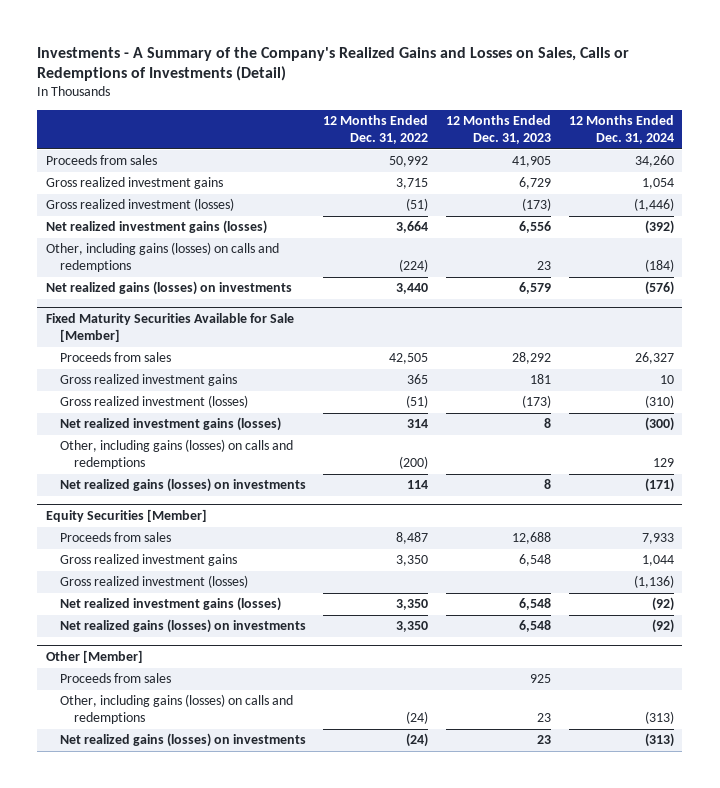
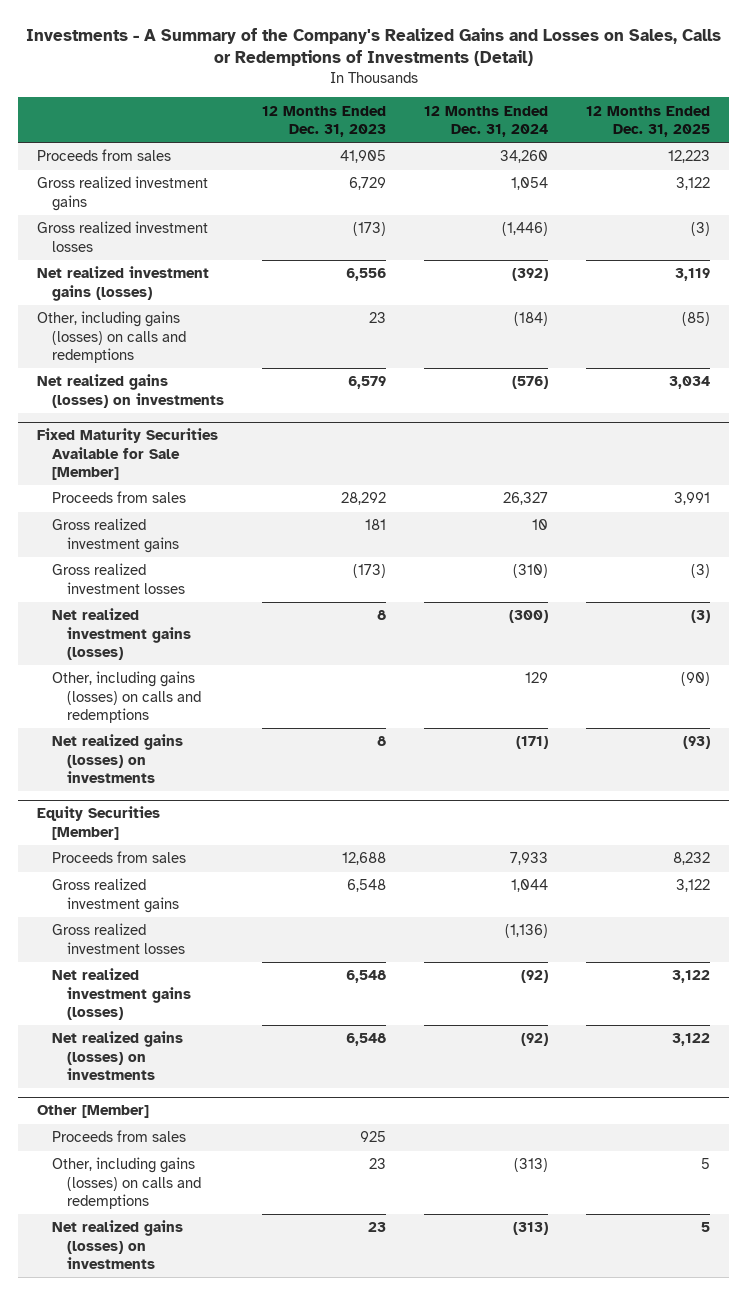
- | 12 Months Ended Dec. 31, 2022 | 12 Months Ended Dec. 31, 2023 | 12 Months Ended Dec. 31, 2024
+ | 12 Months Ended Dec. 31, 2023 | 12 Months Ended Dec. 31, 2024 | 12 Months Ended Dec. 31, 2025
- Gross realized investment (losses) | (51) | (173) | (1,446)
+ Gross realized investment losses | (173) | (1,446) | (3)
@ Fixed Maturity Securities Available for Sale [Member]
- Gross realized investment (losses) | (51) | (173) | (310)
+ Gross realized investment losses | (173) | (310) | (3)
@ Equity Securities [Member]
- Gross realized investment (losses) | | | (1,136)
+ Gross realized investment losses | | (1,136) |

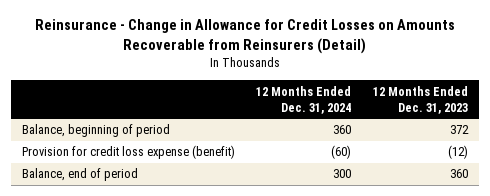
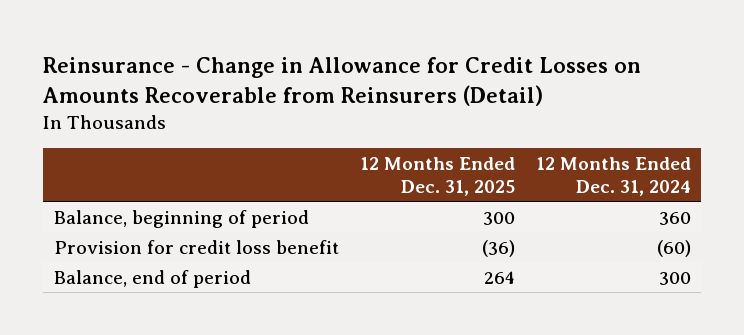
- | 12 Months Ended Dec. 31, 2024 | 12 Months Ended Dec. 31, 2023
+ | 12 Months Ended Dec. 31, 2025 | 12 Months Ended Dec. 31, 2024
- Provision for credit loss expense (benefit) | (60) | (12)
+ Provision for credit loss benefit | (36) | (60)

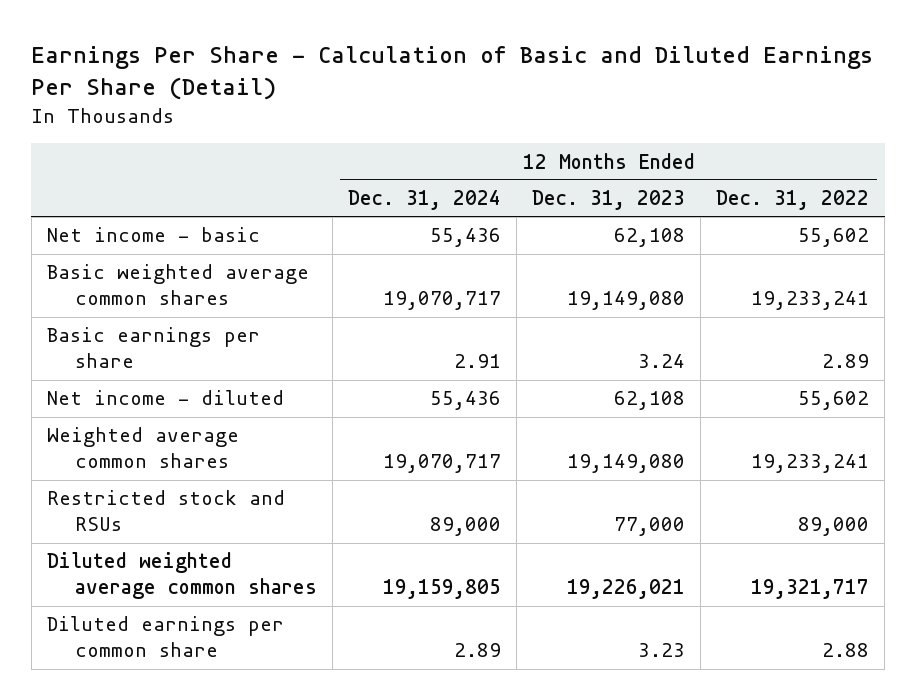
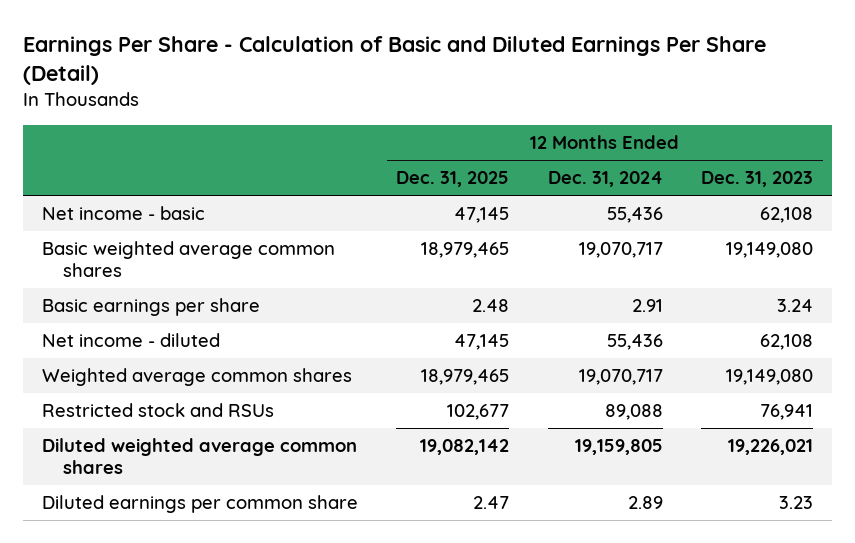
- | 12 Months Ended Dec. 31, 2024 | 12 Months Ended Dec. 31, 2023 | 12 Months Ended Dec. 31, 2022
+ | 12 Months Ended Dec. 31, 2025 | 12 Months Ended Dec. 31, 2024 | 12 Months Ended Dec. 31, 2023
- Restricted stock and RSUs | 89,000 | 77,000 | 89,000
+ Restricted stock and RSUs | 102,677 | 89,088 | 76,941

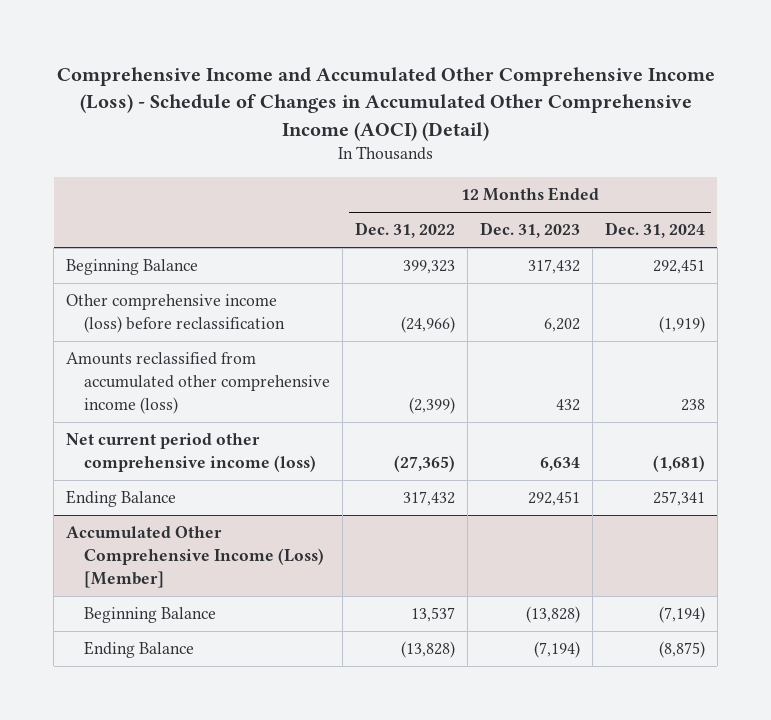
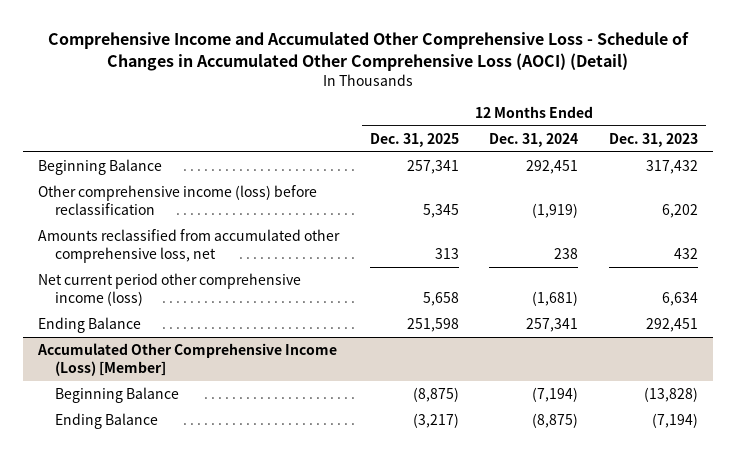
- Comprehensive Income and Accumulated Other Comprehensive Income (Loss) - Schedule of Changes in Accumulated Other Comprehensive Income (AOCI) (Detail)
+ Comprehensive Income and Accumulated Other Comprehensive Loss - Schedule of Changes in Accumulated Other Comprehensive Loss (AOCI) (Detail)
- | 12 Months Ended Dec. 31, 2022 | 12 Months Ended Dec. 31, 2023 | 12 Months Ended Dec. 31, 2024
+ | 12 Months Ended Dec. 31, 2025 | 12 Months Ended Dec. 31, 2024 | 12 Months Ended Dec. 31, 2023
- Amounts reclassified from accumulated other comprehensive income (loss) | (2,399) | 432 | 238
+ Amounts reclassified from accumulated other comprehensive loss, net | 313 | 238 | 432

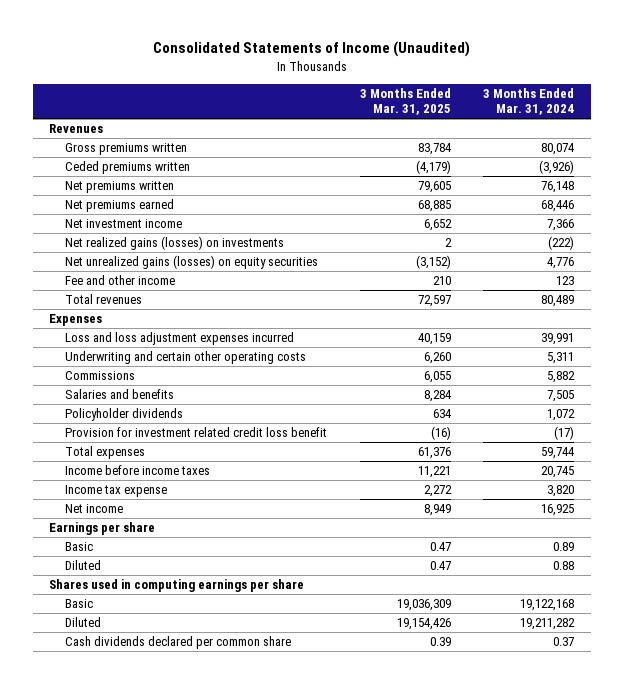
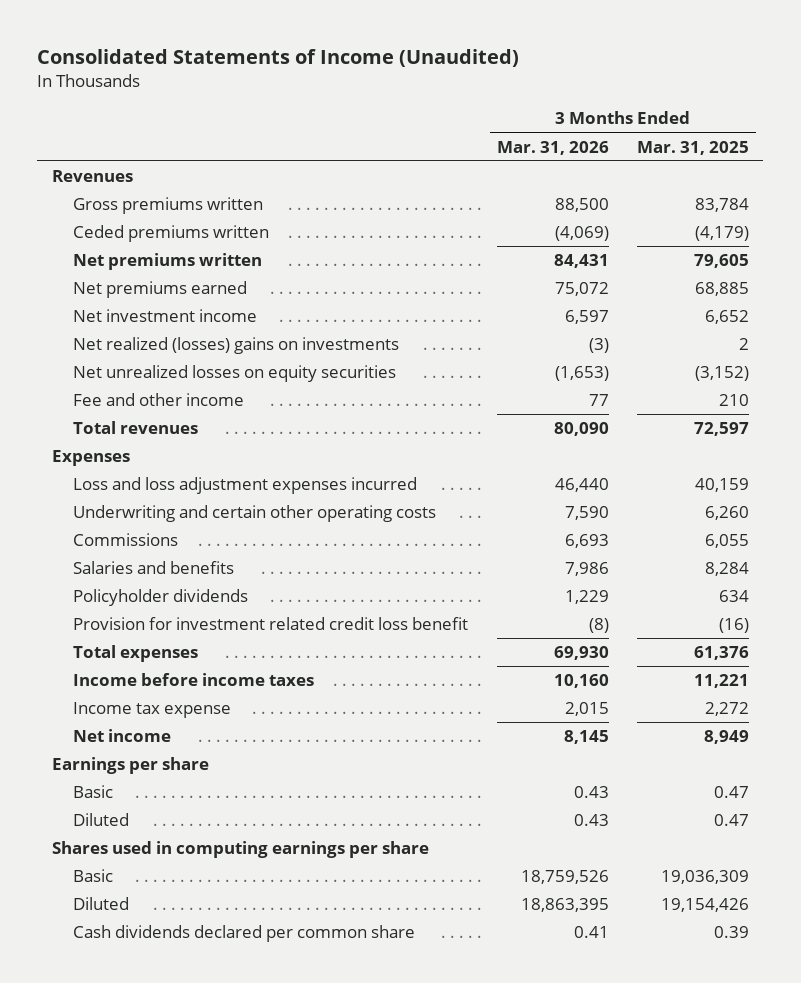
- | 3 Months Ended Mar. 31, 2025 | 3 Months Ended Mar. 31, 2024
+ | 3 Months Ended Mar. 31, 2026 | 3 Months Ended Mar. 31, 2025
- Net realized gains (losses) on investments | 2 | (222)
- Net unrealized gains (losses) on equity securities | (3,152) | 4,776
+ Net realized (losses) gains on investments | (3) | 2
+ Net unrealized losses on equity securities | (1,653) | (3,152)

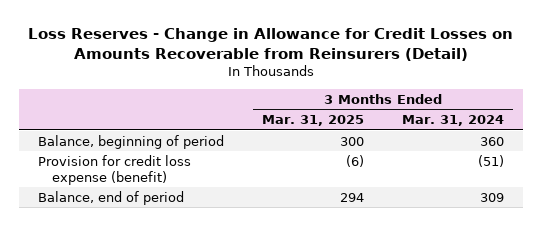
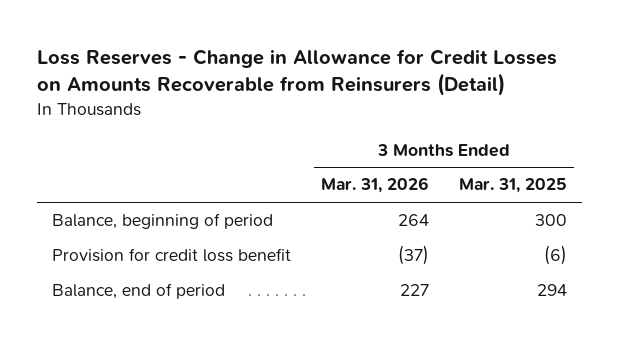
- | 3 Months Ended Mar. 31, 2025 | 3 Months Ended Mar. 31, 2024
+ | 3 Months Ended Mar. 31, 2026 | 3 Months Ended Mar. 31, 2025
- Provision for credit loss expense (benefit) | (6) | (51)
+ Provision for credit loss benefit | (37) | (6)

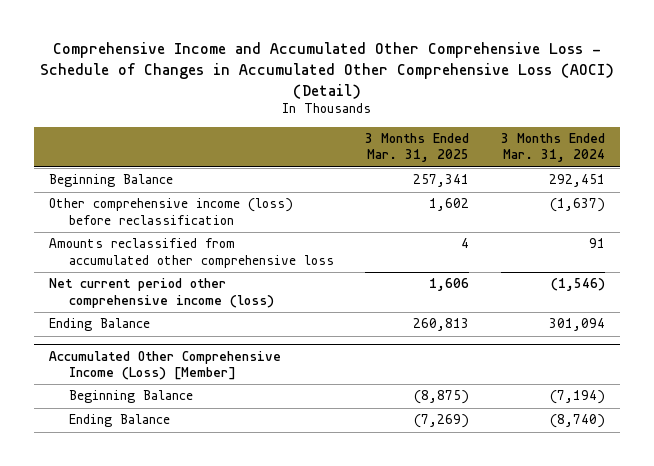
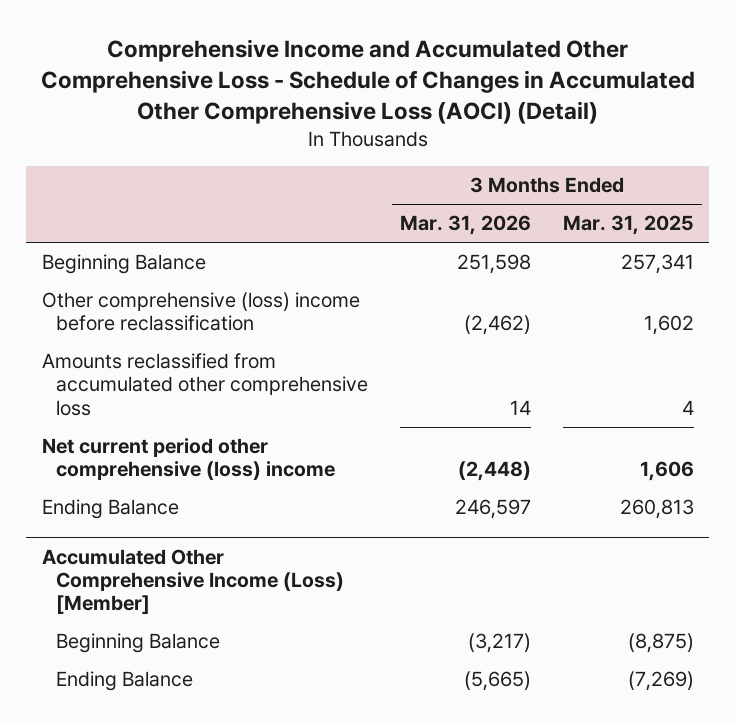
- | 3 Months Ended Mar. 31, 2025 | 3 Months Ended Mar. 31, 2024
+ | 3 Months Ended Mar. 31, 2026 | 3 Months Ended Mar. 31, 2025
- Other comprehensive income (loss) before reclassification | 1,602 | (1,637)
+ Other comprehensive (loss) income before reclassification | (2,462) | 1,602
- Net current period other comprehensive income (loss) | 1,606 | (1,546)
+ Net current period other comprehensive (loss) income | (2,448) | 1,606

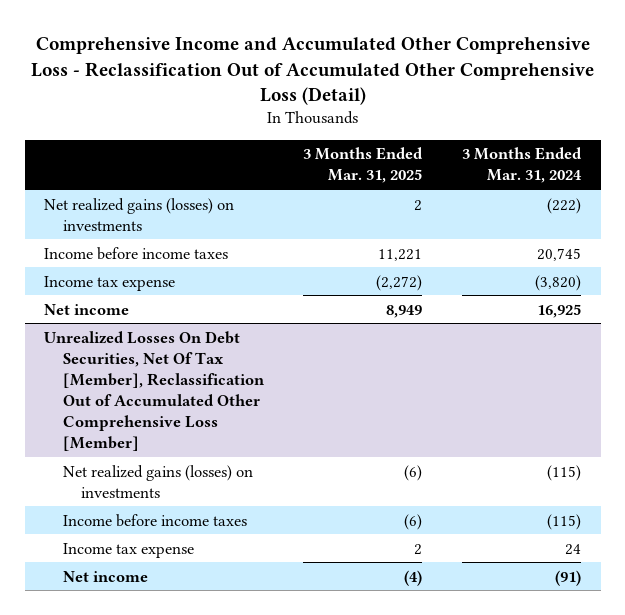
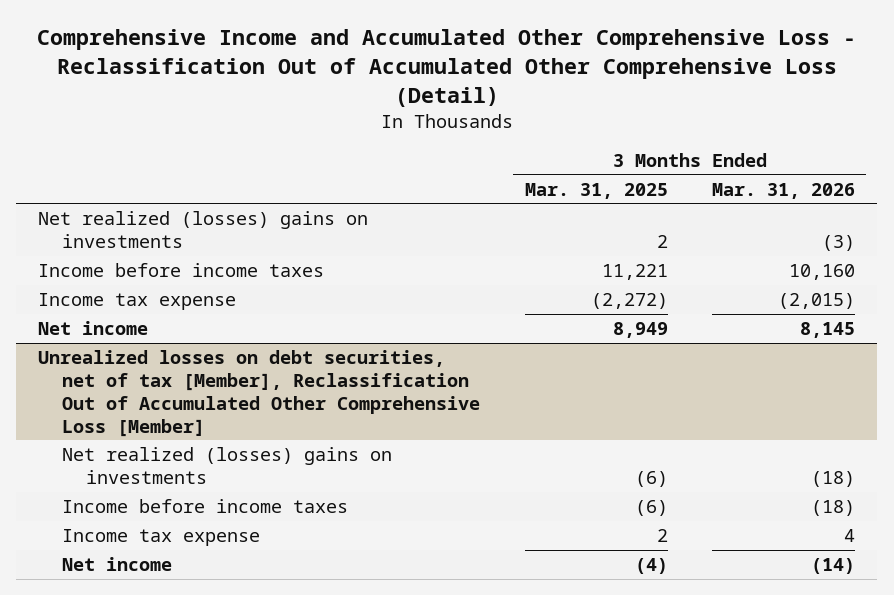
- | 3 Months Ended Mar. 31, 2025 | 3 Months Ended Mar. 31, 2024
+ | 3 Months Ended Mar. 31, 2025 | 3 Months Ended Mar. 31, 2026
- Net realized gains (losses) on investments | 2 | (222)
+ Net realized (losses) gains on investments | 2 | (3)
- Unrealized Losses On Debt Securities, Net Of Tax [Member], Reclassification Out of Accumulated Other Comprehensive Loss [Member]
- Net realized gains (losses) on investments | (6) | (115)
+ Unrealized losses on debt securities, net of tax [Member], Reclassification Out of Accumulated Other Comprehensive Loss [Member]
+ Net realized (losses) gains on investments | (6) | (18)

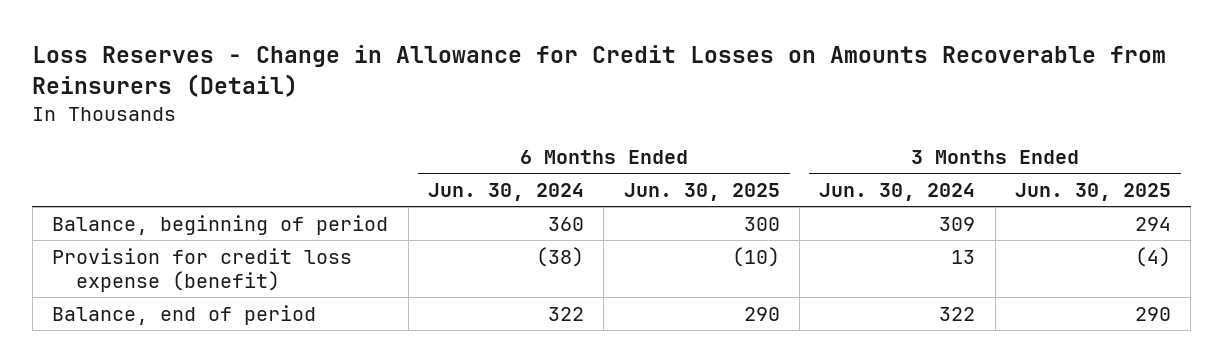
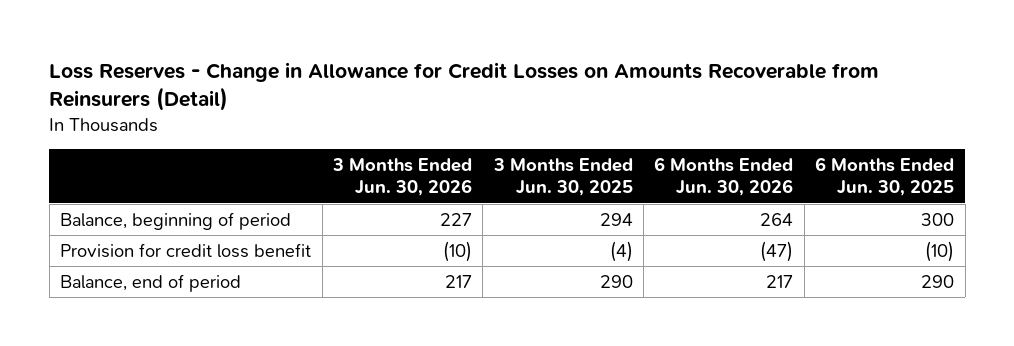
- | 6 Months Ended Jun. 30, 2024 | 6 Months Ended Jun. 30, 2025 | 3 Months Ended Jun. 30, 2024 | 3 Months Ended Jun. 30, 2025
+ | 3 Months Ended Jun. 30, 2026 | 3 Months Ended Jun. 30, 2025 | 6 Months Ended Jun. 30, 2026 | 6 Months Ended Jun. 30, 2025
- Provision for credit loss expense (benefit) | (38) | (10) | 13 | (4)
+ Provision for credit loss benefit | (10) | (4) | (47) | (10)

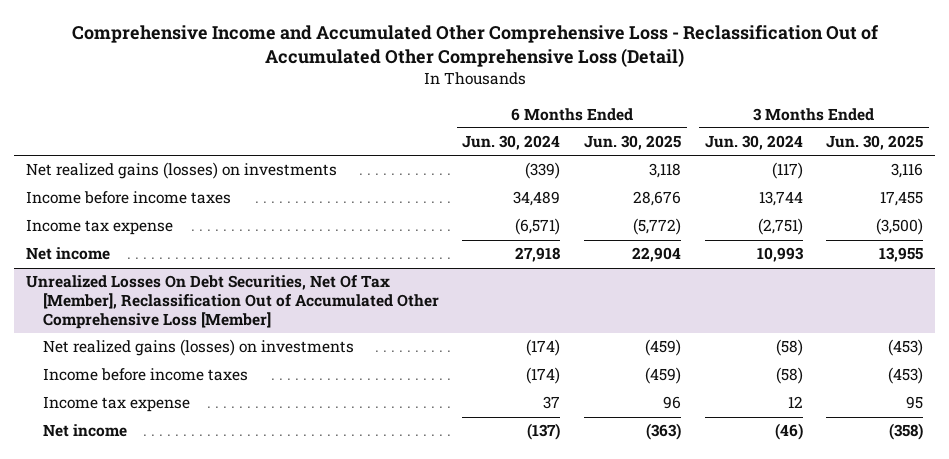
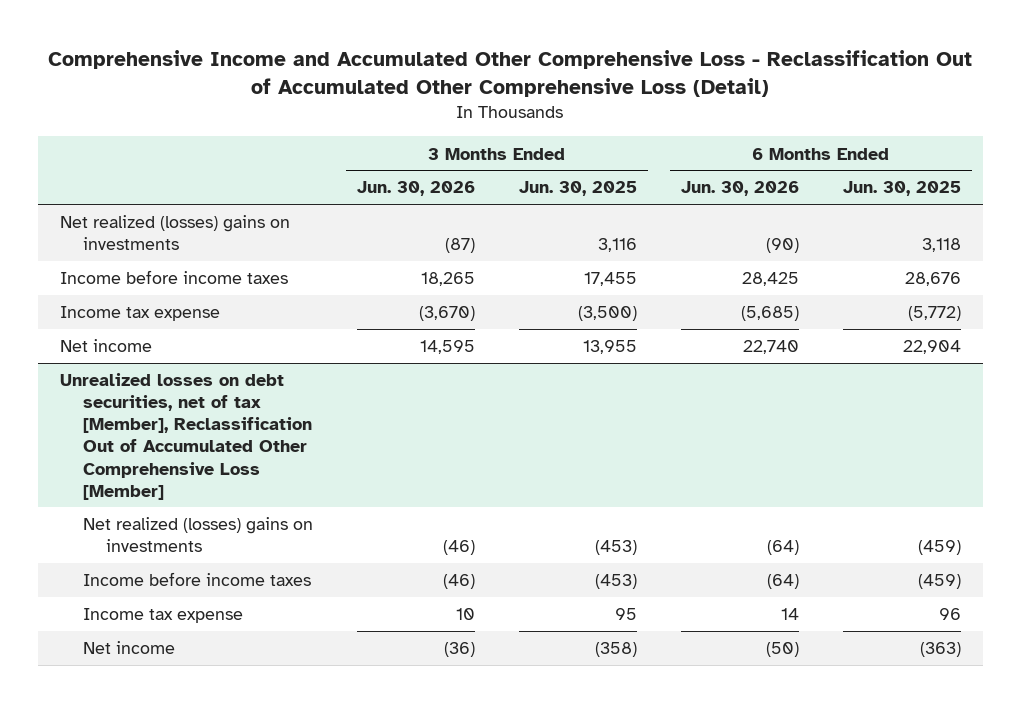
- | 6 Months Ended Jun. 30, 2024 | 6 Months Ended Jun. 30, 2025 | 3 Months Ended Jun. 30, 2024 | 3 Months Ended Jun. 30, 2025
+ | 3 Months Ended Jun. 30, 2026 | 3 Months Ended Jun. 30, 2025 | 6 Months Ended Jun. 30, 2026 | 6 Months Ended Jun. 30, 2025
- Net realized gains (losses) on investments | (339) | 3,118 | (117) | 3,116
+ Net realized (losses) gains on investments | (87) | 3,116 | (90) | 3,118
- Unrealized Losses On Debt Securities, Net Of Tax [Member], Reclassification Out of Accumulated Other Comprehensive Loss [Member]
- Net realized gains (losses) on investments | (174) | (459) | (58) | (453)
+ Unrealized losses on debt securities, net of tax [Member], Reclassification Out of Accumulated Other Comprehensive Loss [Member]
+ Net realized (losses) gains on investments | (46) | (453) | (64) | (459)

